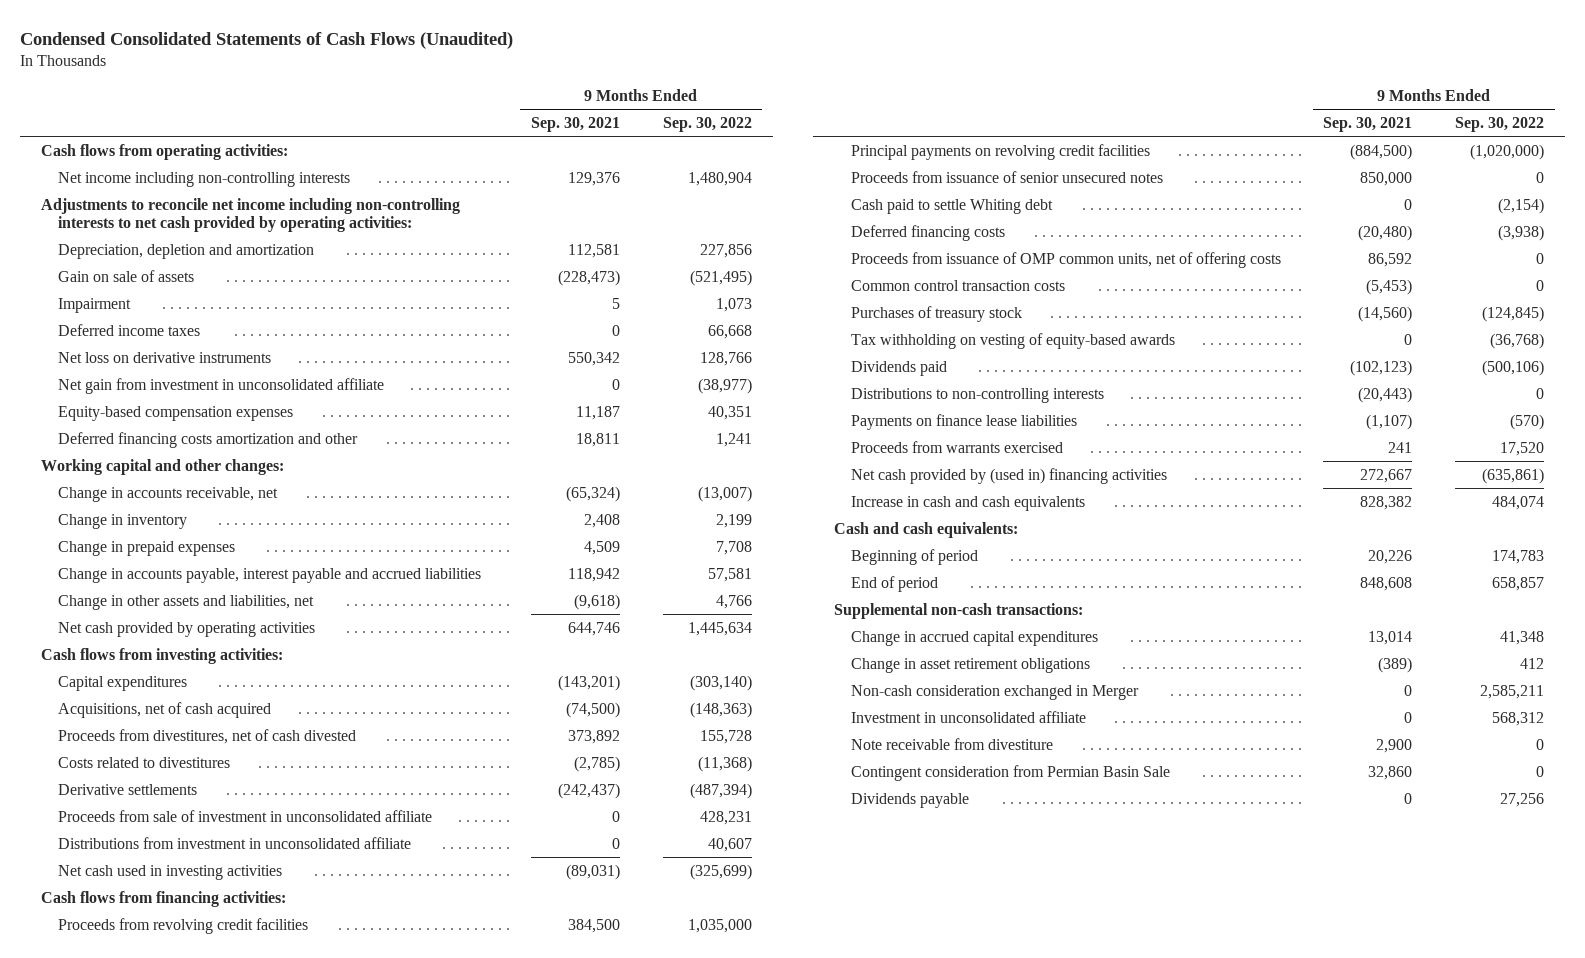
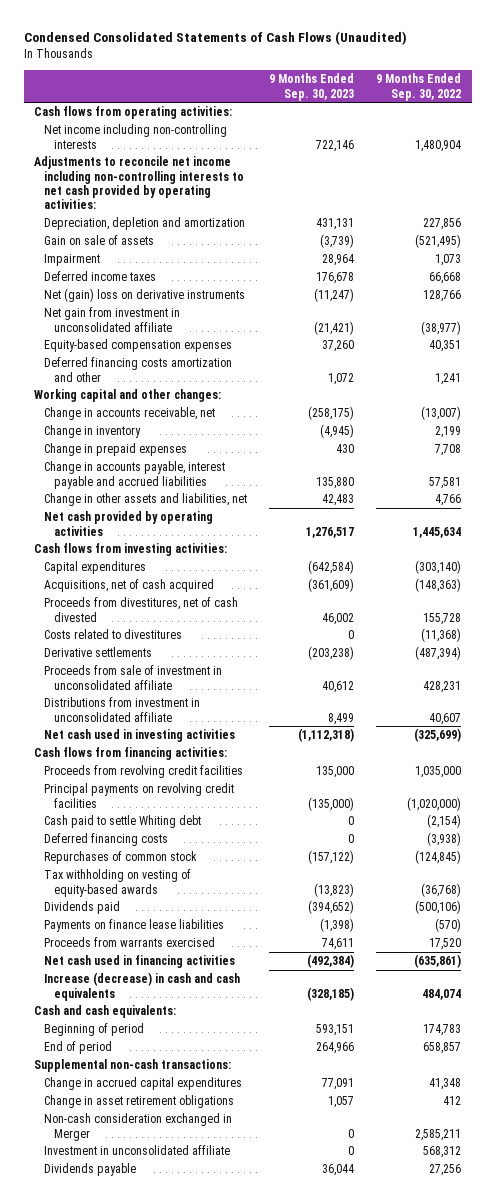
- | 9 Months Ended Sep. 30, 2021 | 9 Months Ended Sep. 30, 2022
+ | 9 Months Ended Sep. 30, 2023 | 9 Months Ended Sep. 30, 2022
- Net loss on derivative instruments | 550,342 | 128,766
+ Net (gain) loss on derivative instruments | (11,247) | 128,766
- Proceeds from issuance of senior unsecured notes | 850,000 | 0
- Proceeds from issuance of OMP common units, net of offering costs | 86,592 | 0
- Common control transaction costs | (5,453) | 0
- Purchases of treasury stock | (14,560) | (124,845)
+ Repurchases of common stock | (157,122) | (124,845)
- Distributions to non-controlling interests | (20,443) | 0
- Net cash provided by (used in) financing activities | 272,667 | (635,861)
- Increase in cash and cash equivalents | 828,382 | 484,074
+ Net cash used in financing activities | (492,384) | (635,861)
+ Increase (decrease) in cash and cash equivalents | (328,185) | 484,074
- Note receivable from divestiture | 2,900 | 0
- Contingent consideration from Permian Basin Sale | 32,860 | 0

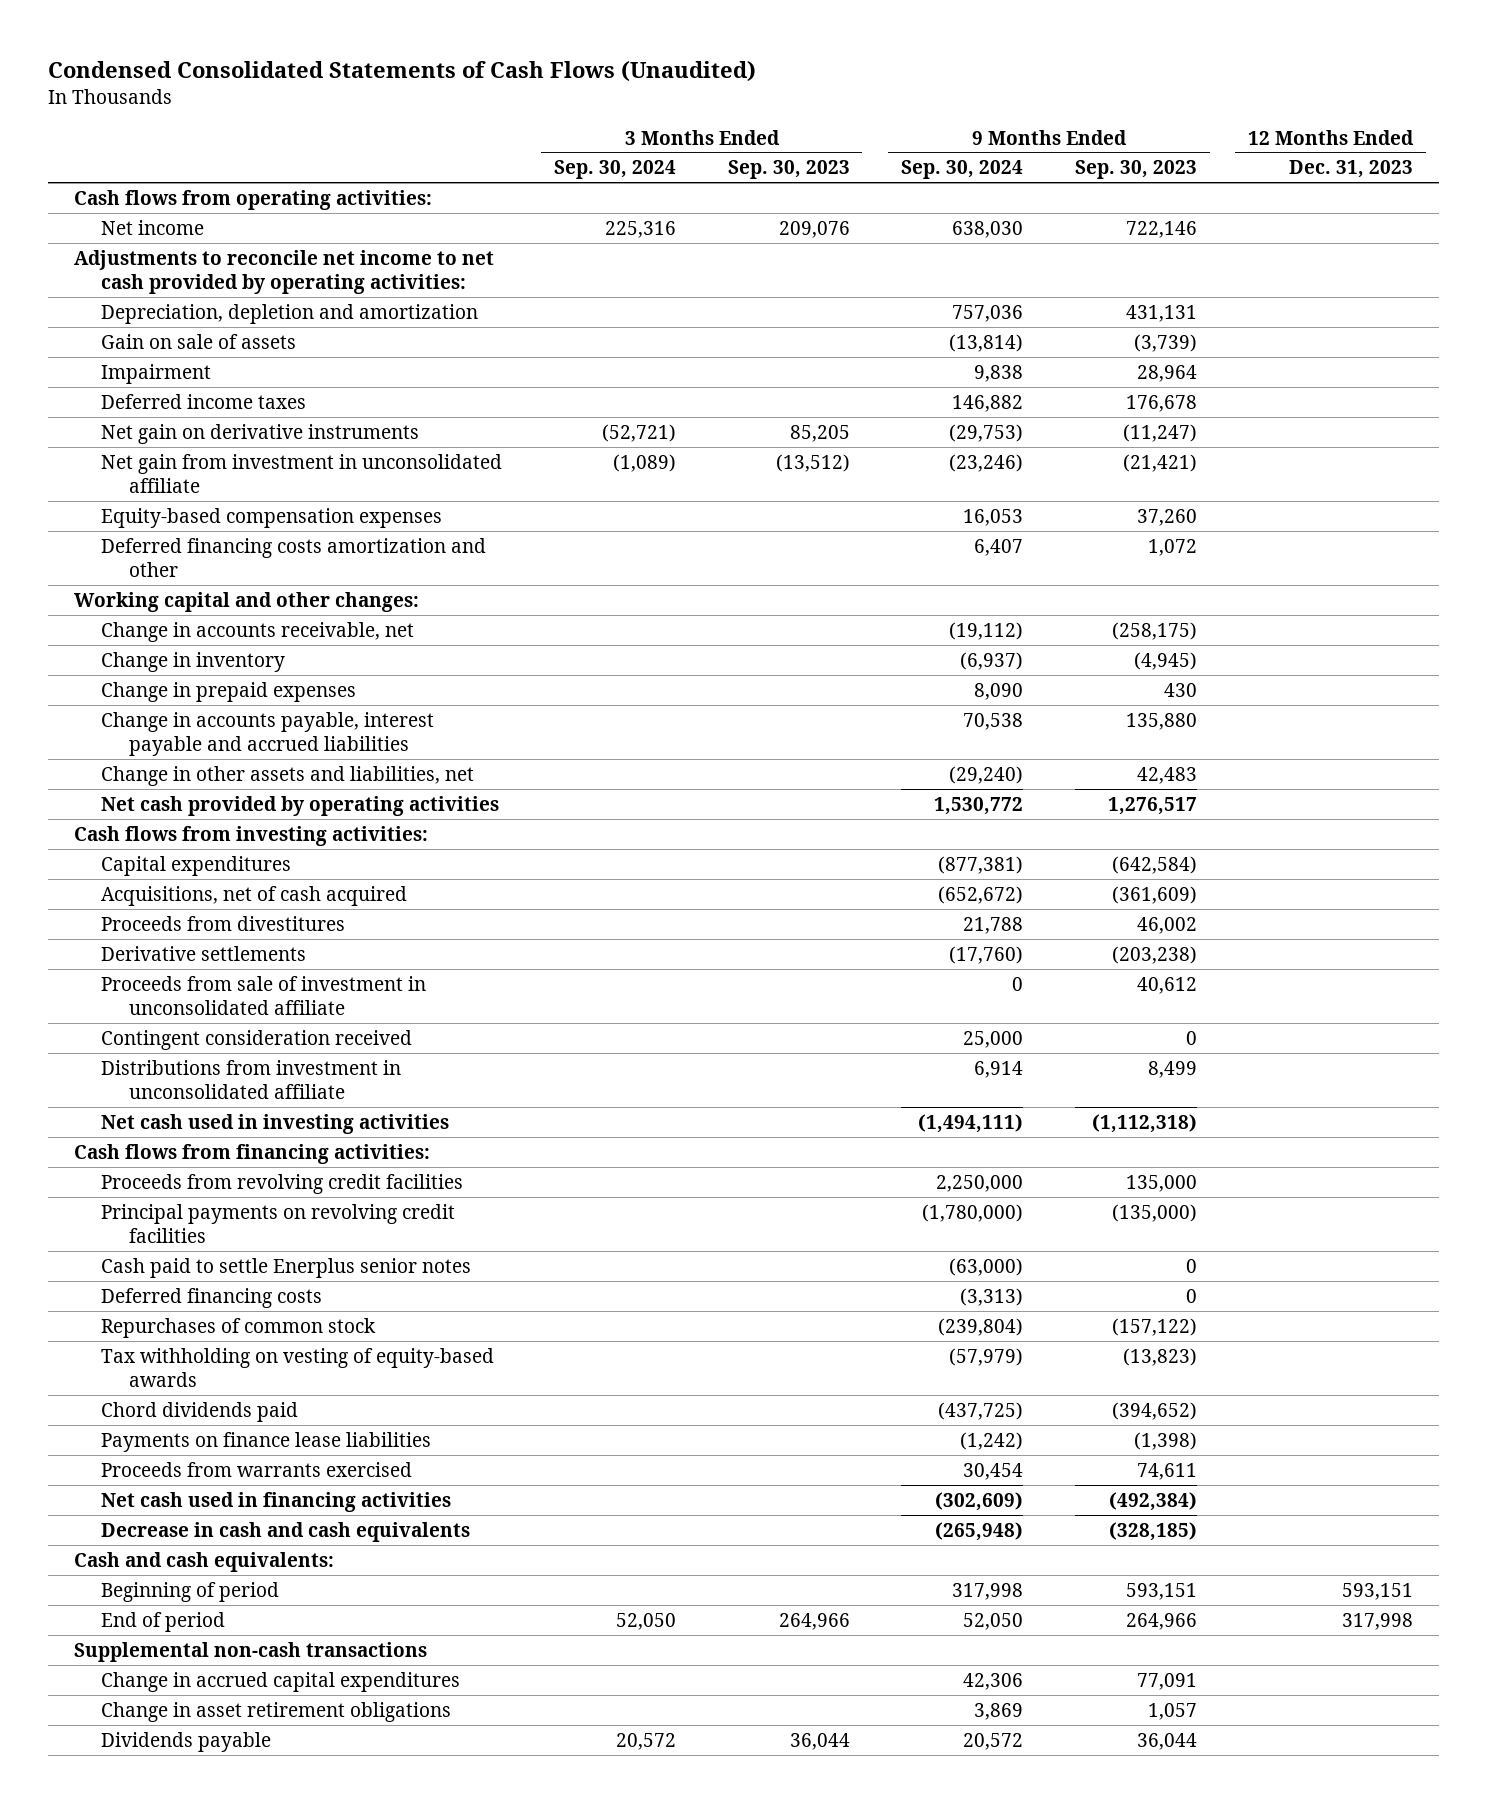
- | 9 Months Ended Sep. 30, 2023 | 9 Months Ended Sep. 30, 2022
+ | 3 Months Ended Sep. 30, 2024 | 3 Months Ended Sep. 30, 2023 | 9 Months Ended Sep. 30, 2024 | 9 Months Ended Sep. 30, 2023 | 12 Months Ended Dec. 31, 2023
- Net income including non-controlling interests | 722,146 | 1,480,904
- Adjustments to reconcile net income including non-controlling interests to net cash provided by operating activities:
+ Net income | 225,316 | 209,076 | 638,030 | 722,146 |
+ Adjustments to reconcile net income to net cash provided by operating activities:
- Net (gain) loss on derivative instruments | (11,247) | 128,766
+ Net gain on derivative instruments | (52,721) | 85,205 | (29,753) | (11,247) |
- Proceeds from divestitures, net of cash divested | 46,002 | 155,728
- Costs related to divestitures | 0 | (11,368)
+ Proceeds from divestitures | | | 21,788 | 46,002 |
+ Contingent consideration received | | | 25,000 | 0 |
- Cash paid to settle Whiting debt | 0 | (2,154)
+ Cash paid to settle Enerplus senior notes | | | (63,000) | 0 |
- Dividends paid | (394,652) | (500,106)
+ Chord dividends paid | | | (437,725) | (394,652) |
- Increase (decrease) in cash and cash equivalents | (328,185) | 484,074
+ Decrease in cash and cash equivalents | | | (265,948) | (328,185) |
- Supplemental non-cash transactions:
+ Supplemental non-cash transactions
- Non-cash consideration exchanged in Merger | 0 | 2,585,211
- Investment in unconsolidated affiliate | 0 | 568,312

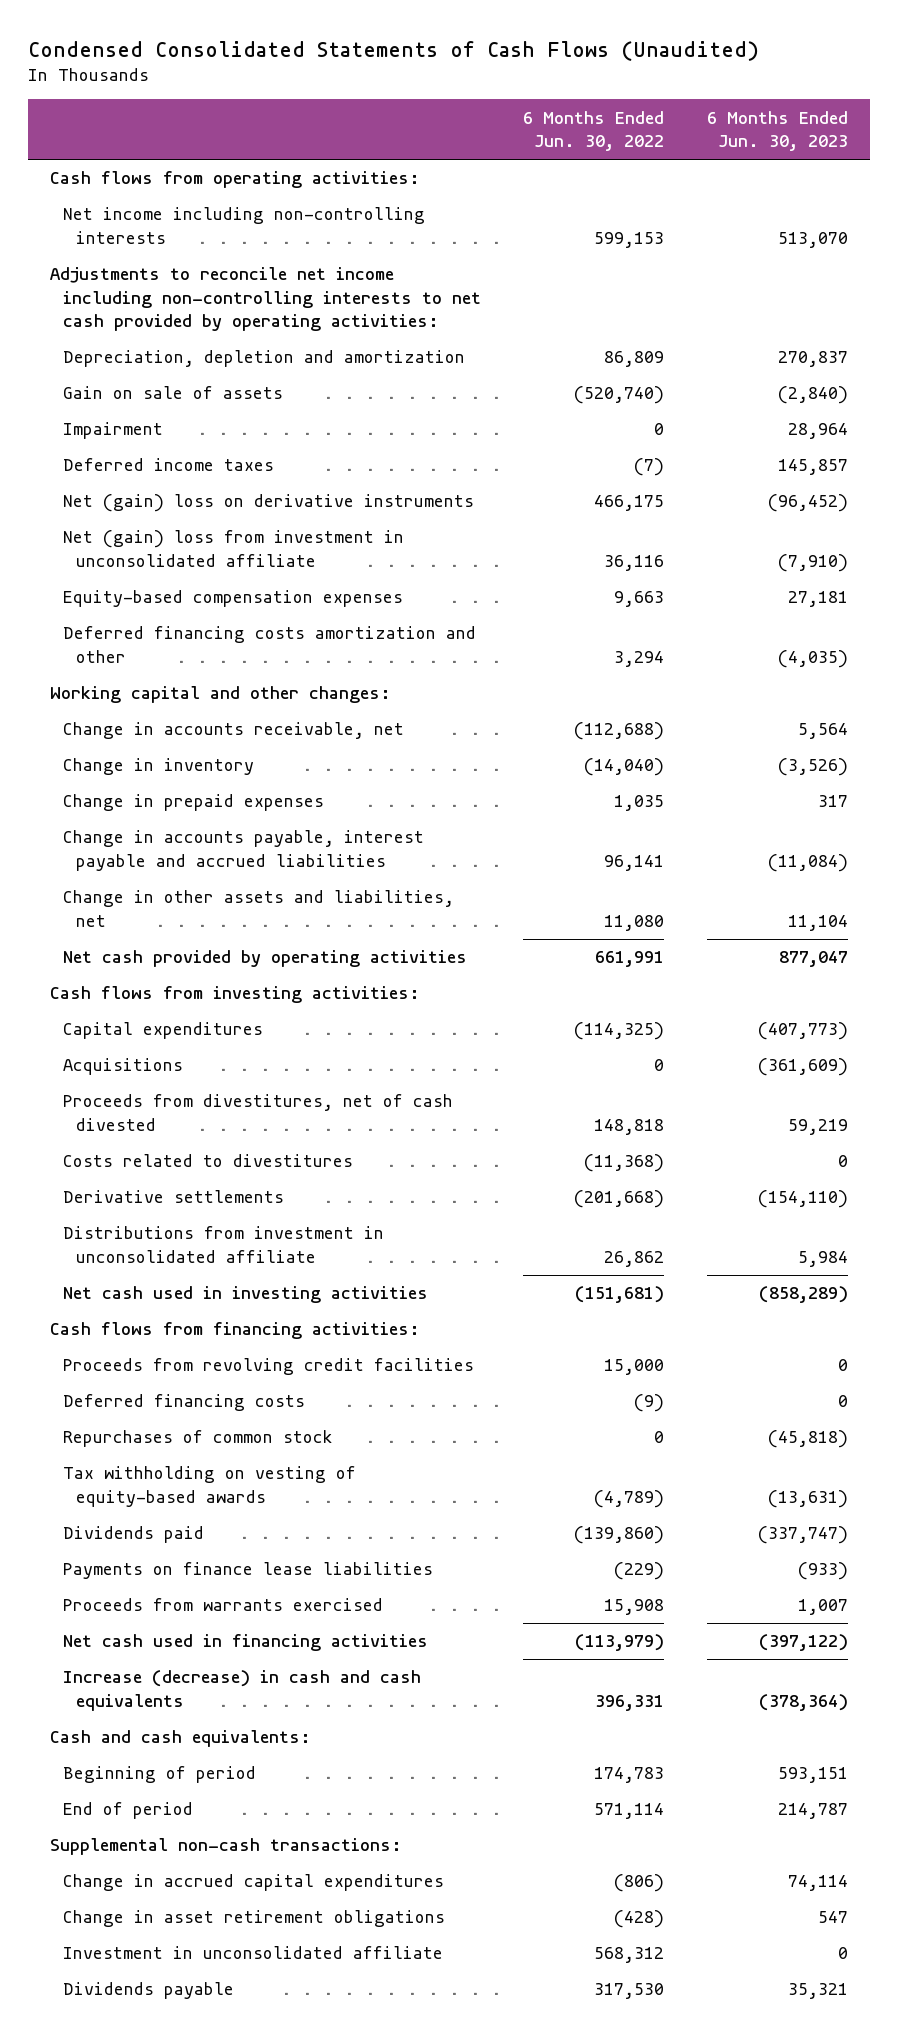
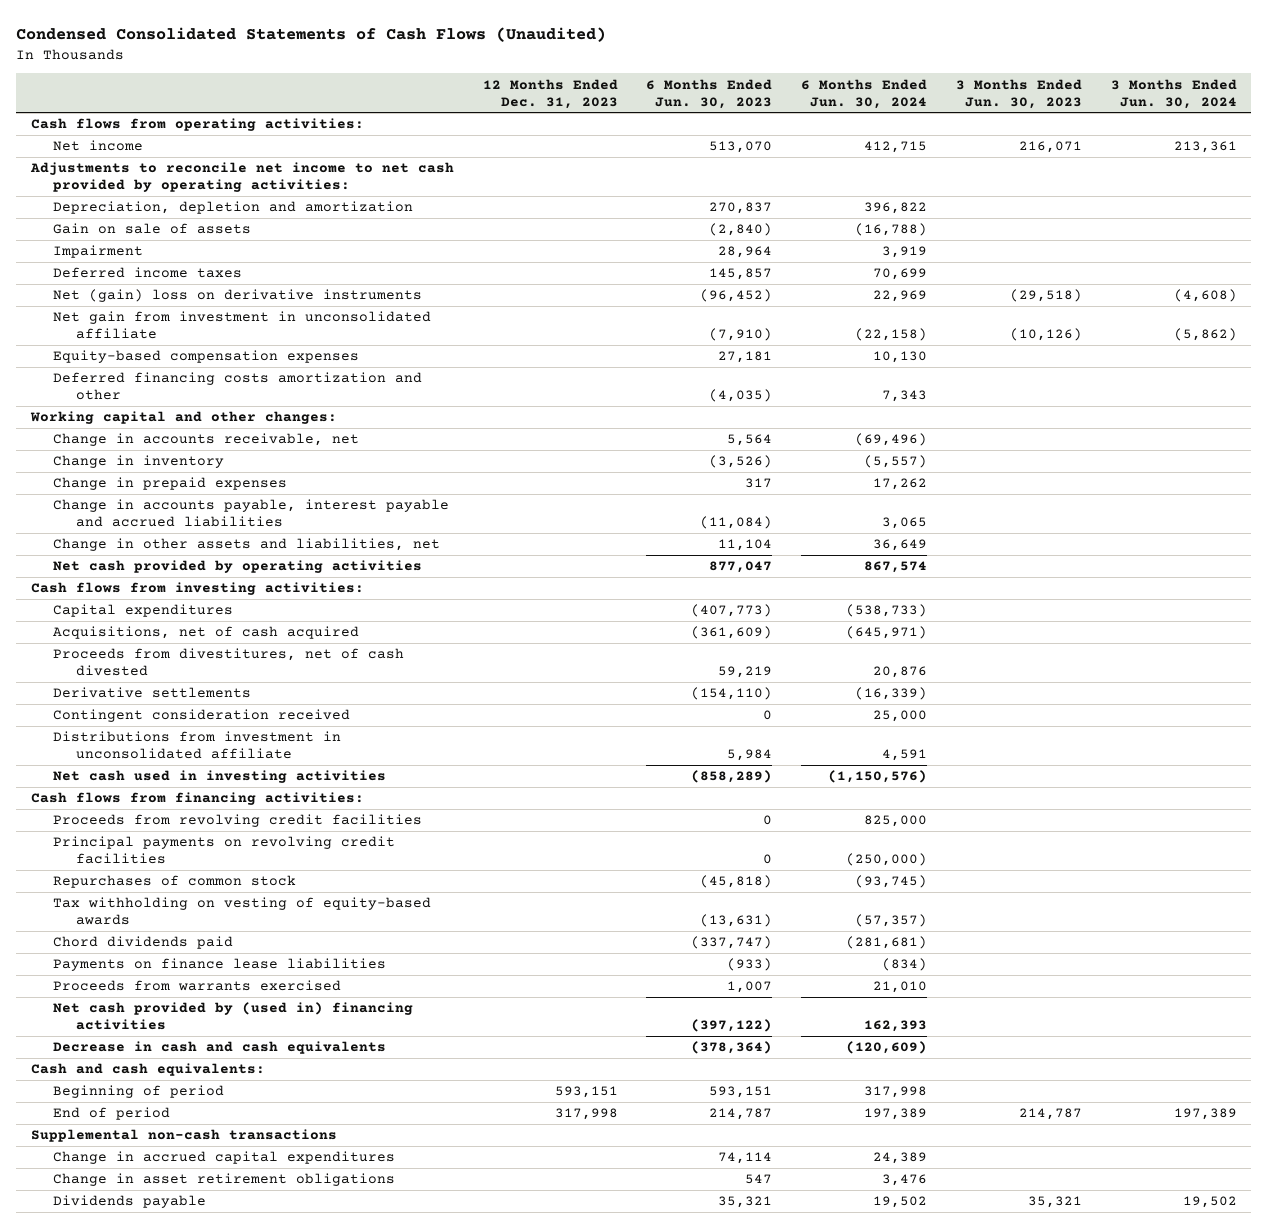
- | 6 Months Ended Jun. 30, 2022 | 6 Months Ended Jun. 30, 2023
+ | 12 Months Ended Dec. 31, 2023 | 6 Months Ended Jun. 30, 2023 | 6 Months Ended Jun. 30, 2024 | 3 Months Ended Jun. 30, 2023 | 3 Months Ended Jun. 30, 2024
- Net income including non-controlling interests | 599,153 | 513,070
- Adjustments to reconcile net income including non-controlling interests to net cash provided by operating activities:
+ Net income | | 513,070 | 412,715 | 216,071 | 213,361
+ Adjustments to reconcile net income to net cash provided by operating activities:
- Net (gain) loss from investment in unconsolidated affiliate | 36,116 | (7,910)
+ Net gain from investment in unconsolidated affiliate | | (7,910) | (22,158) | (10,126) | (5,862)
- Acquisitions | 0 | (361,609)
+ Acquisitions, net of cash acquired | | (361,609) | (645,971) | |
- Costs related to divestitures | (11,368) | 0
+ Contingent consideration received | | 0 | 25,000 | |
- Deferred financing costs | (9) | 0
+ Principal payments on revolving credit facilities | | 0 | (250,000) | |
- Dividends paid | (139,860) | (337,747)
+ Chord dividends paid | | (337,747) | (281,681) | |
- Net cash used in financing activities | (113,979) | (397,122)
- Increase (decrease) in cash and cash equivalents | 396,331 | (378,364)
+ Net cash provided by (used in) financing activities | | (397,122) | 162,393 | |
+ Decrease in cash and cash equivalents | | (378,364) | (120,609) | |
- Supplemental non-cash transactions:
+ Supplemental non-cash transactions
- Investment in unconsolidated affiliate | 568,312 | 0

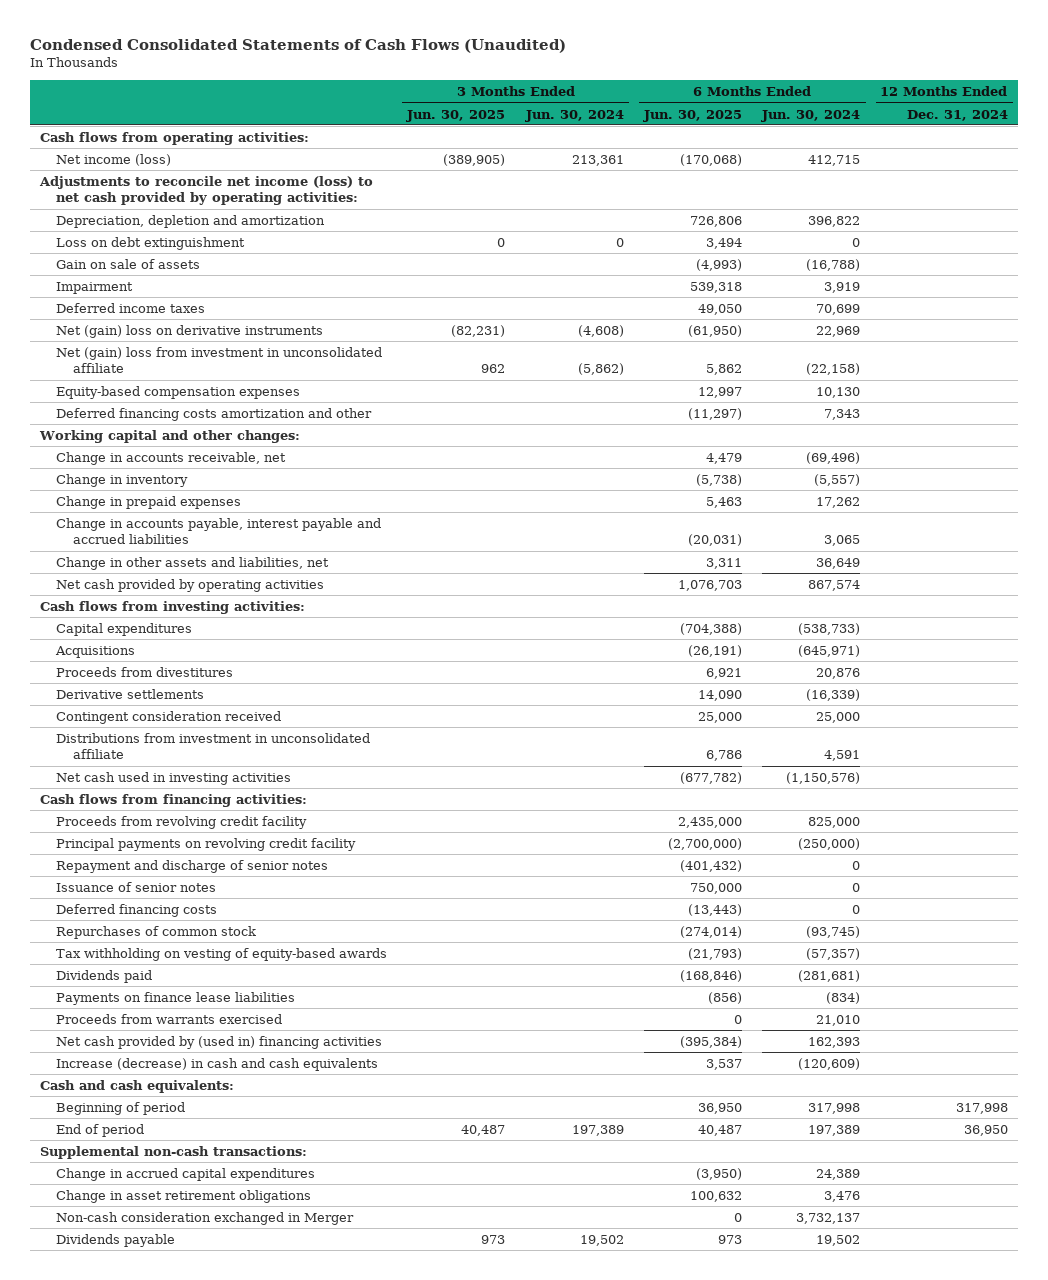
- | 12 Months Ended Dec. 31, 2023 | 6 Months Ended Jun. 30, 2023 | 6 Months Ended Jun. 30, 2024 | 3 Months Ended Jun. 30, 2023 | 3 Months Ended Jun. 30, 2024
+ | 3 Months Ended Jun. 30, 2025 | 3 Months Ended Jun. 30, 2024 | 6 Months Ended Jun. 30, 2025 | 6 Months Ended Jun. 30, 2024 | 12 Months Ended Dec. 31, 2024
- Net income | | 513,070 | 412,715 | 216,071 | 213,361
- Adjustments to reconcile net income to net cash provided by operating activities:
+ Net income (loss) | (389,905) | 213,361 | (170,068) | 412,715 |
+ Adjustments to reconcile net income (loss) to net cash provided by operating activities:
+ Loss on debt extinguishment | 0 | 0 | 3,494 | 0 |
- Net gain from investment in unconsolidated affiliate | | (7,910) | (22,158) | (10,126) | (5,862)
+ Net (gain) loss from investment in unconsolidated affiliate | 962 | (5,862) | 5,862 | (22,158) |
- Acquisitions, net of cash acquired | | (361,609) | (645,971) | |
- Proceeds from divestitures, net of cash divested | | 59,219 | 20,876 | |
+ Acquisitions | | | (26,191) | (645,971) |
+ Proceeds from divestitures | | | 6,921 | 20,876 |
- Proceeds from revolving credit facilities | | 0 | 825,000 | |
- Principal payments on revolving credit facilities | | 0 | (250,000) | |
+ Proceeds from revolving credit facility | | | 2,435,000 | 825,000 |
+ Principal payments on revolving credit facility | | | (2,700,000) | (250,000) |
+ Repayment and discharge of senior notes | | | (401,432) | 0 |
+ Issuance of senior notes | | | 750,000 | 0 |
+ Deferred financing costs | | | (13,443) | 0 |
- Chord dividends paid | | (337,747) | (281,681) | |
+ Dividends paid | | | (168,846) | (281,681) |
- Decrease in cash and cash equivalents | | (378,364) | (120,609) | |
+ Increase (decrease) in cash and cash equivalents | | | 3,537 | (120,609) |
- Supplemental non-cash transactions
+ Supplemental non-cash transactions:
+ Non-cash consideration exchanged in Merger | | | 0 | 3,732,137 |

